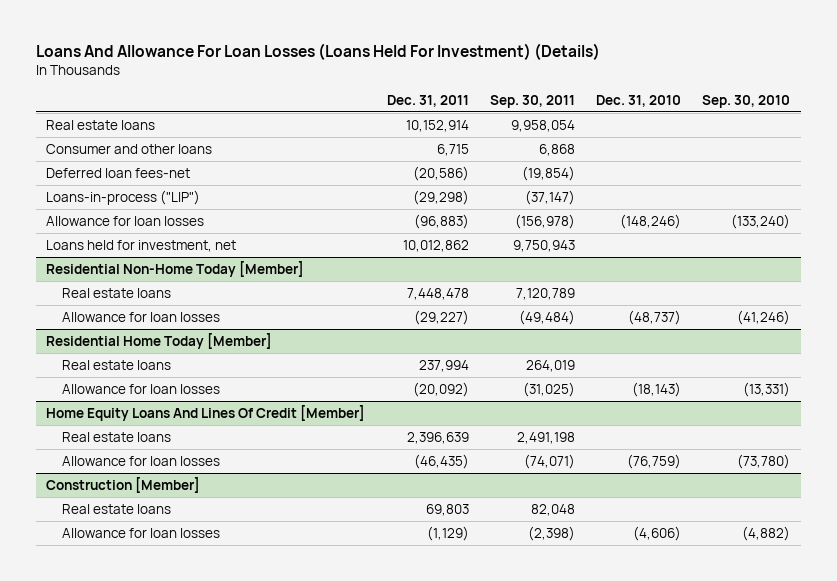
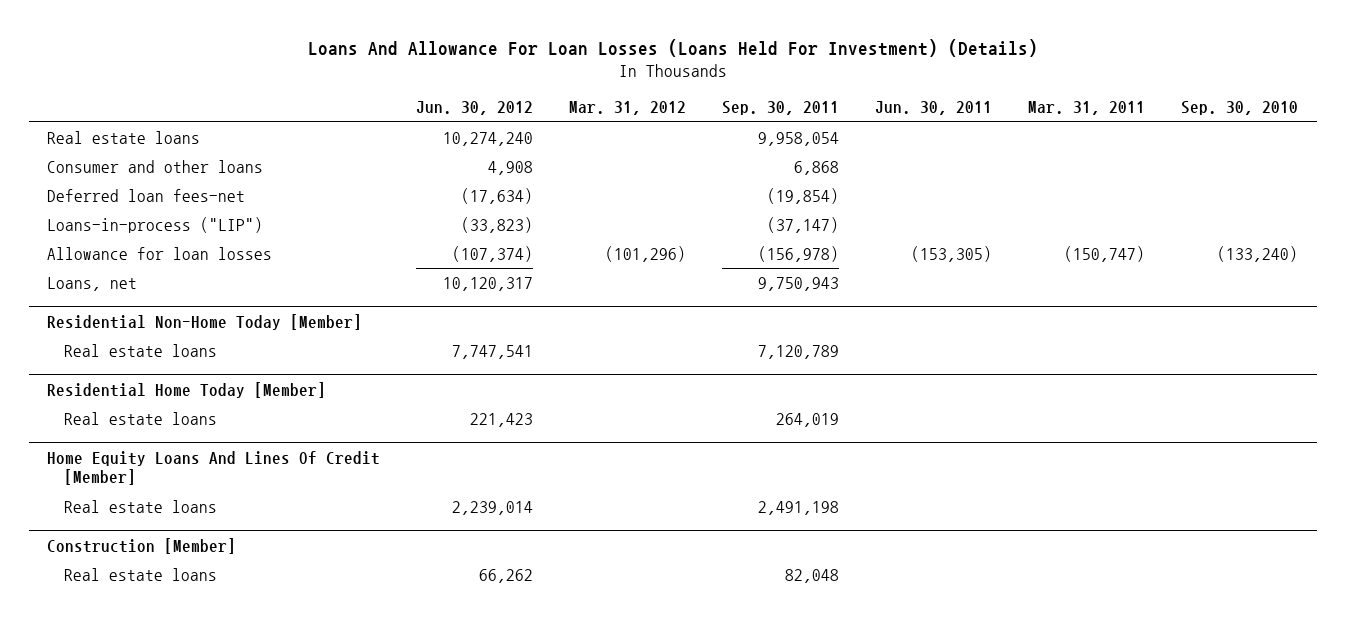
- | Dec. 31, 2011 | Sep. 30, 2011 | Dec. 31, 2010 | Sep. 30, 2010
+ | Jun. 30, 2012 | Mar. 31, 2012 | Sep. 30, 2011 | Jun. 30, 2011 | Mar. 31, 2011 | Sep. 30, 2010
- Loans held for investment, net | 10,012,862 | 9,750,943 | |
+ Loans, net | 10,120,317 | | 9,750,943 | | |
@ Residential Non-Home Today [Member]
- Allowance for loan losses | (29,227) | (49,484) | (48,737) | (41,246)
@ Residential Home Today [Member]
- Allowance for loan losses | (20,092) | (31,025) | (18,143) | (13,331)
@ Home Equity Loans And Lines Of Credit [Member]
- Allowance for loan losses | (46,435) | (74,071) | (76,759) | (73,780)
@ Construction [Member]
- Allowance for loan losses | (1,129) | (2,398) | (4,606) | (4,882)

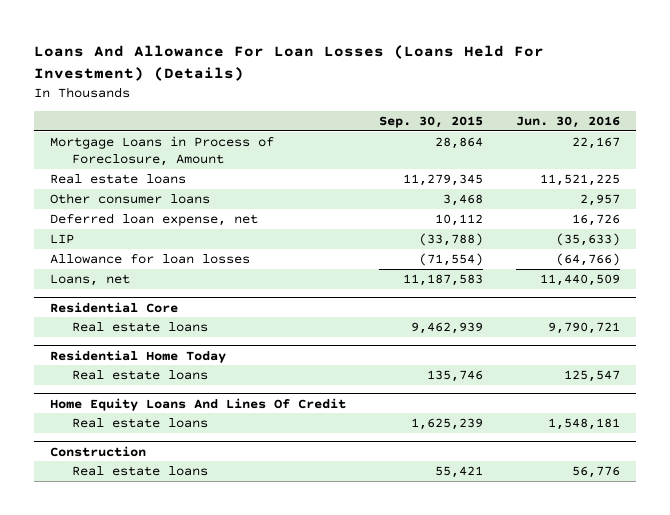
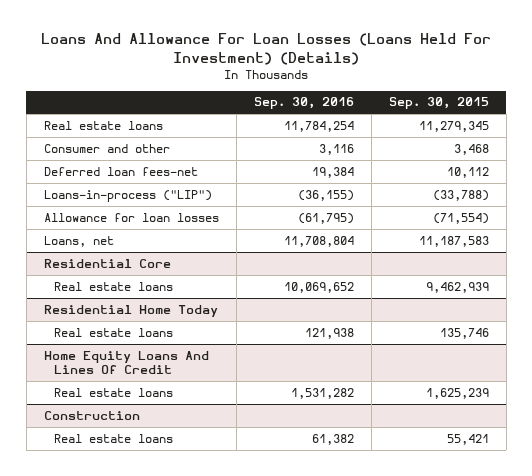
- | Sep. 30, 2015 | Jun. 30, 2016
+ | Sep. 30, 2016 | Sep. 30, 2015
- Mortgage Loans in Process of Foreclosure, Amount | 28,864 | 22,167
- Other consumer loans | 3,468 | 2,957
- Deferred loan expense, net | 10,112 | 16,726
- LIP | (33,788) | (35,633)
+ Consumer and other | 3,116 | 3,468
+ Deferred loan fees-net | 19,384 | 10,112
+ Loans-in-process ("LIP") | (36,155) | (33,788)

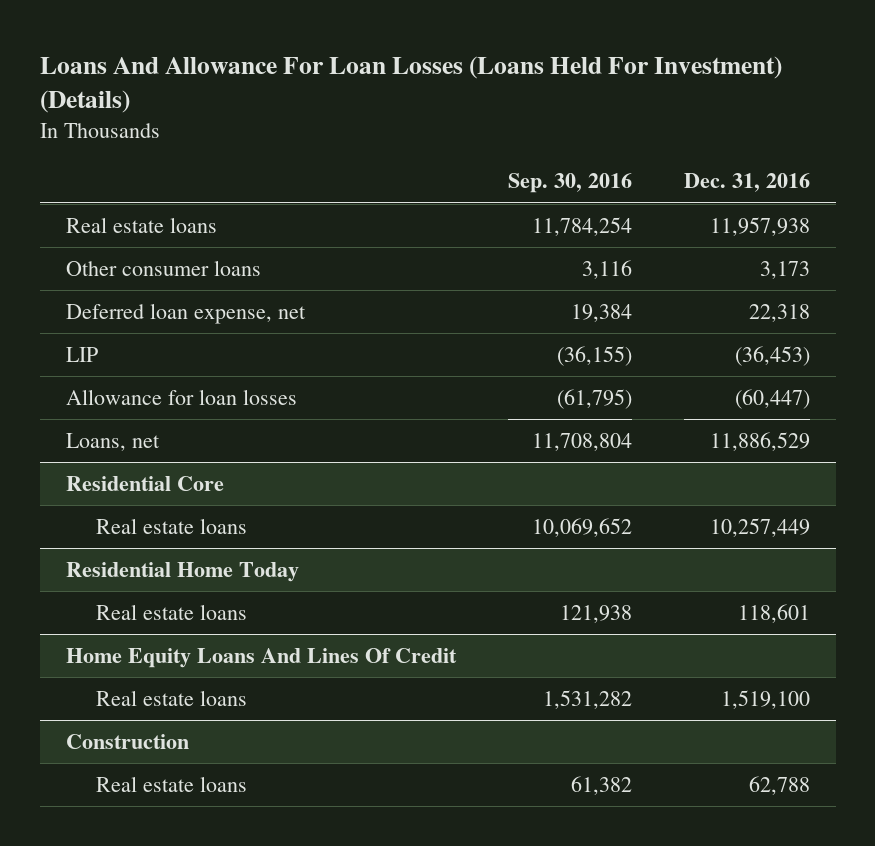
- | Sep. 30, 2016 | Sep. 30, 2015
+ | Sep. 30, 2016 | Dec. 31, 2016
- Consumer and other | 3,116 | 3,468
- Deferred loan fees-net | 19,384 | 10,112
- Loans-in-process ("LIP") | (36,155) | (33,788)
+ Other consumer loans | 3,116 | 3,173
+ Deferred loan expense, net | 19,384 | 22,318
+ LIP | (36,155) | (36,453)

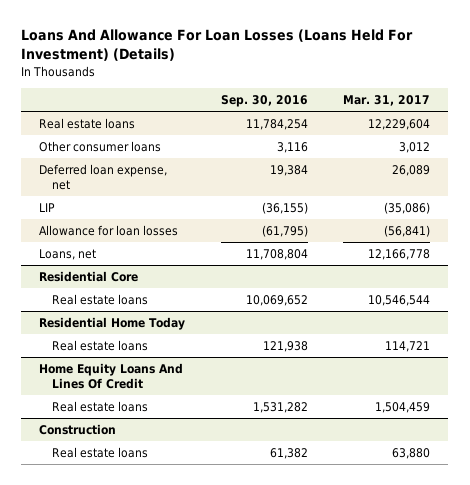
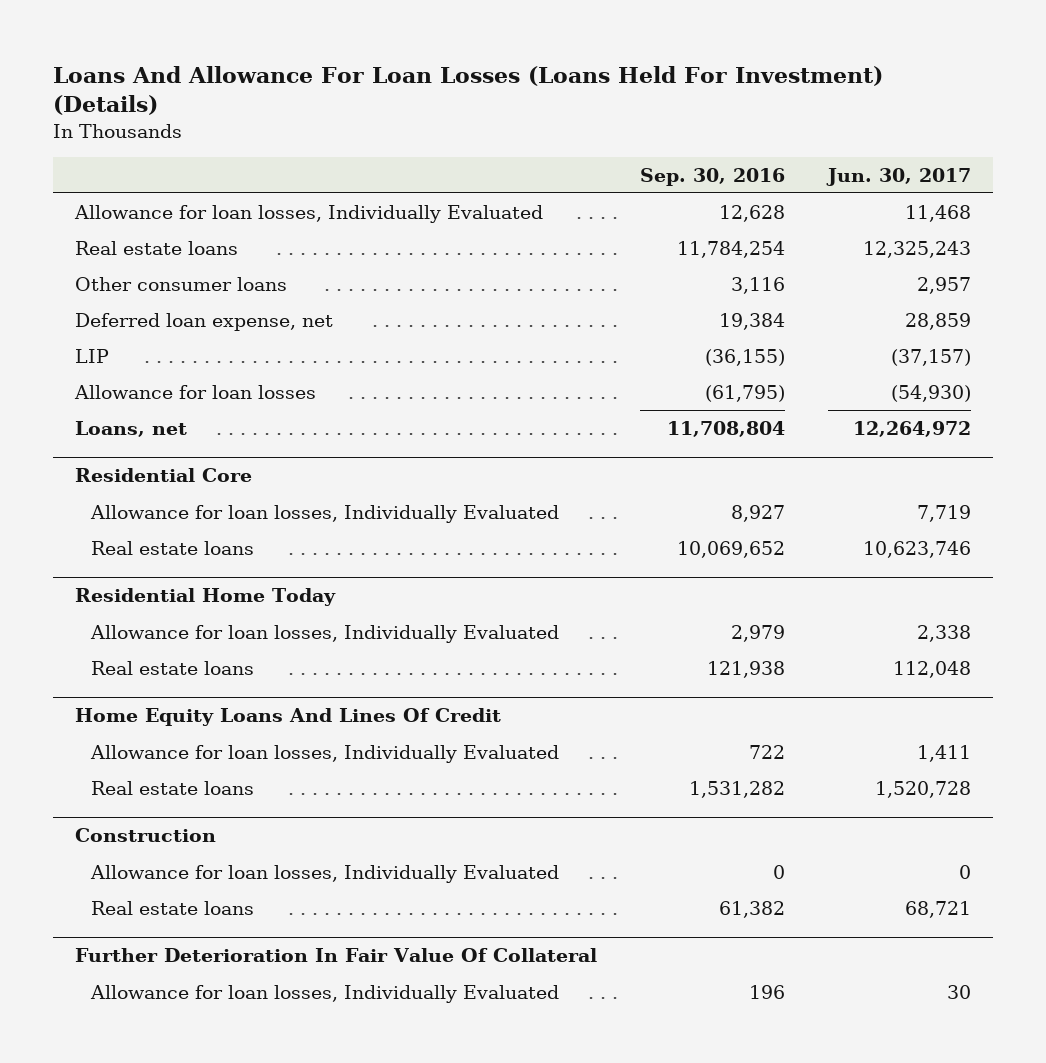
- | Sep. 30, 2016 | Mar. 31, 2017
+ | Sep. 30, 2016 | Jun. 30, 2017
+ Allowance for loan losses, Individually Evaluated | 12,628 | 11,468
@ Residential Core
+ Allowance for loan losses, Individually Evaluated | 8,927 | 7,719
@ Residential Home Today
+ Allowance for loan losses, Individually Evaluated | 2,979 | 2,338
@ Home Equity Loans And Lines Of Credit
+ Allowance for loan losses, Individually Evaluated | 722 | 1,411
@ Construction
+ Allowance for loan losses, Individually Evaluated | 0 | 0
+ Further Deterioration In Fair Value Of Collateral
+ Allowance for loan losses, Individually Evaluated | 196 | 30

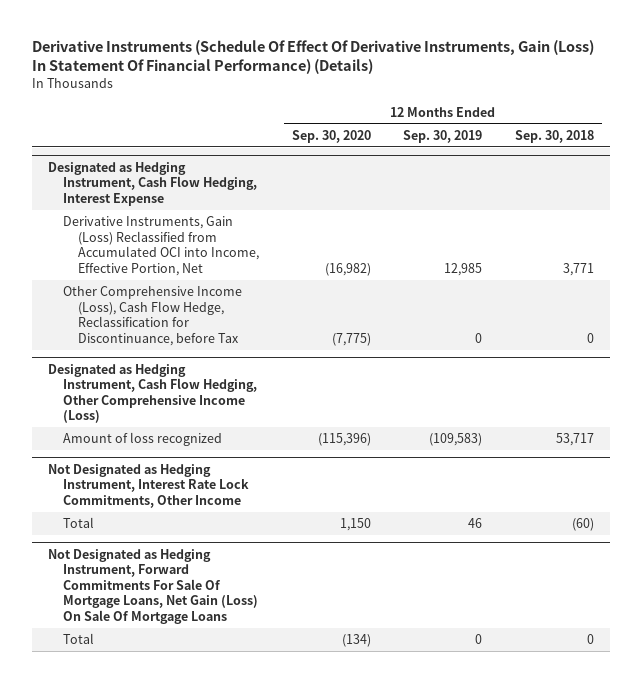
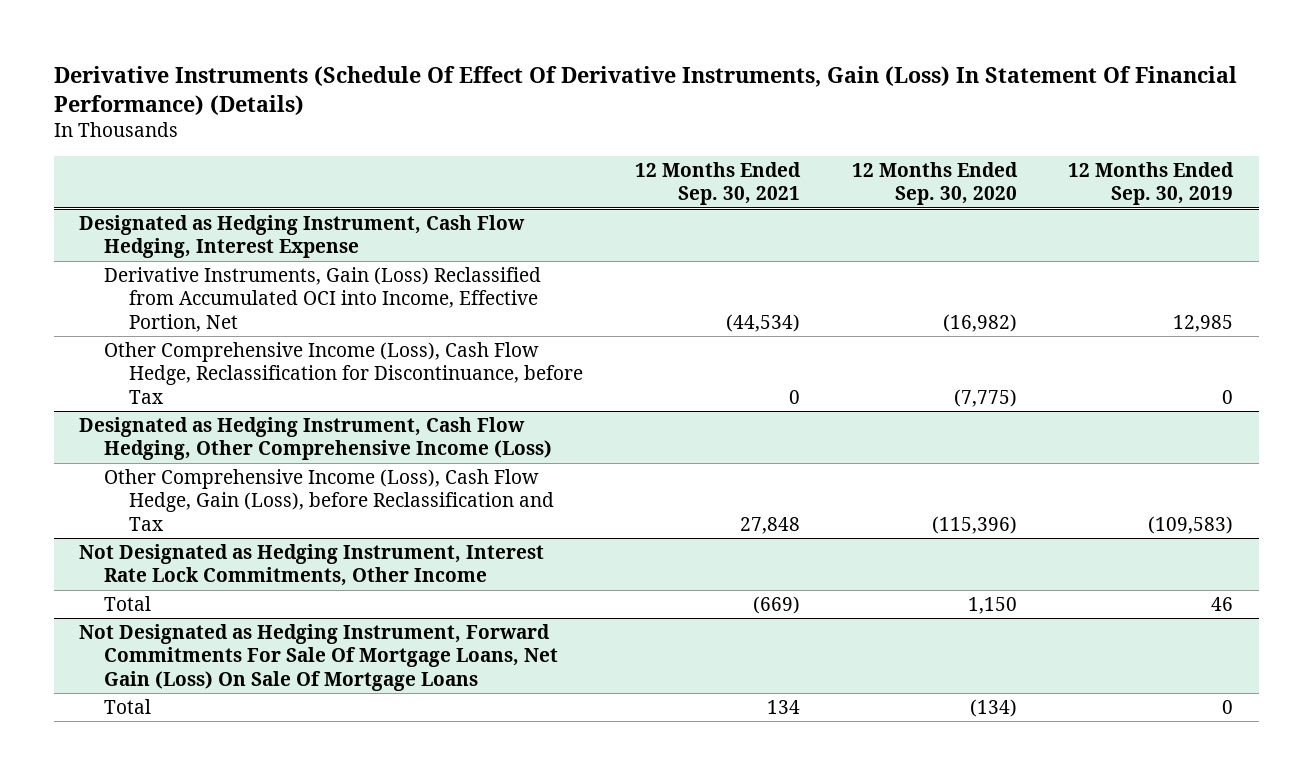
- | 12 Months Ended Sep. 30, 2020 | 12 Months Ended Sep. 30, 2019 | 12 Months Ended Sep. 30, 2018
+ | 12 Months Ended Sep. 30, 2021 | 12 Months Ended Sep. 30, 2020 | 12 Months Ended Sep. 30, 2019
@ Designated as Hedging Instrument, Cash Flow Hedging, Other Comprehensive Income (Loss)
- Amount of loss recognized | (115,396) | (109,583) | 53,717
+ Other Comprehensive Income (Loss), Cash Flow Hedge, Gain (Loss), before Reclassification and Tax | 27,848 | (115,396) | (109,583)

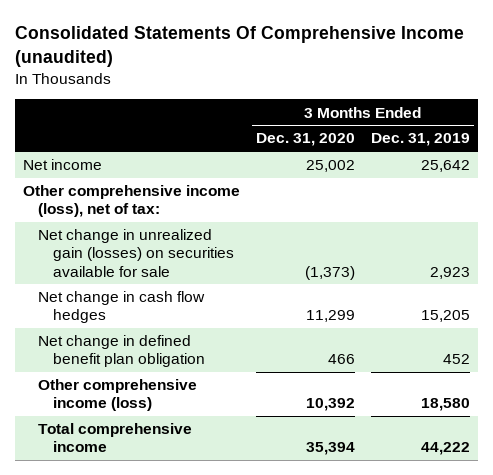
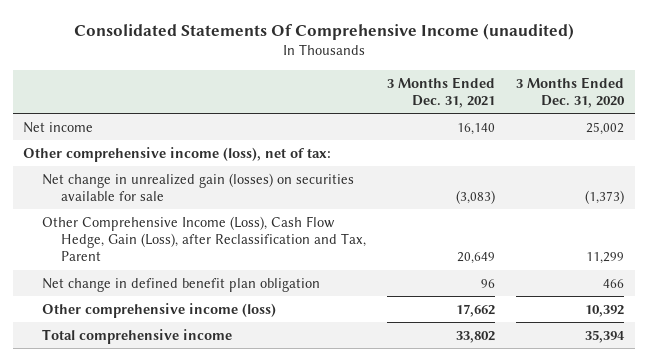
- | 3 Months Ended Dec. 31, 2020 | 3 Months Ended Dec. 31, 2019
+ | 3 Months Ended Dec. 31, 2021 | 3 Months Ended Dec. 31, 2020
- Net change in cash flow hedges | 11,299 | 15,205
+ Other Comprehensive Income (Loss), Cash Flow Hedge, Gain (Loss), after Reclassification and Tax, Parent | 20,649 | 11,299

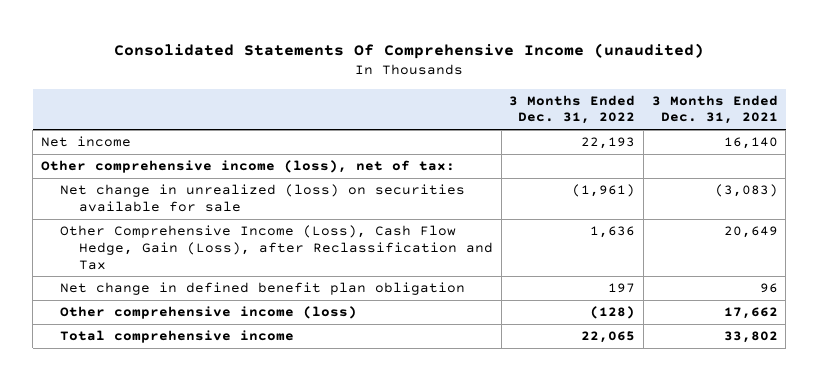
- | 3 Months Ended Dec. 31, 2021 | 3 Months Ended Dec. 31, 2020
+ | 3 Months Ended Dec. 31, 2022 | 3 Months Ended Dec. 31, 2021
- Net change in unrealized gain (losses) on securities available for sale | (3,083) | (1,373)
- Other Comprehensive Income (Loss), Cash Flow Hedge, Gain (Loss), after Reclassification and Tax, Parent | 20,649 | 11,299
+ Net change in unrealized (loss) on securities available for sale | (1,961) | (3,083)
+ Other Comprehensive Income (Loss), Cash Flow Hedge, Gain (Loss), after Reclassification and Tax | 1,636 | 20,649

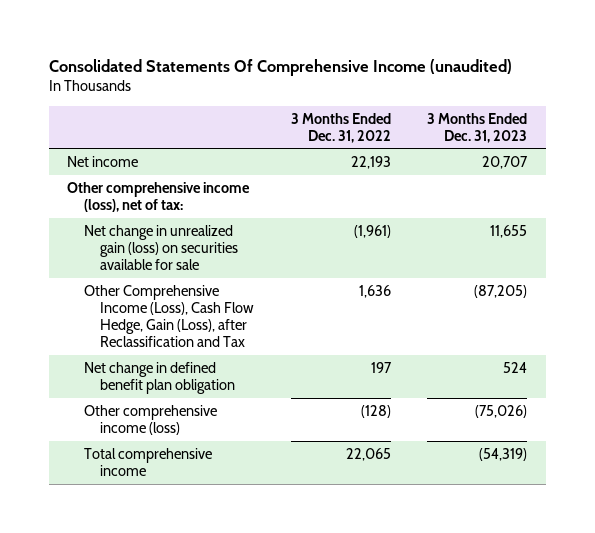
- | 3 Months Ended Dec. 31, 2022 | 3 Months Ended Dec. 31, 2021
+ | 3 Months Ended Dec. 31, 2022 | 3 Months Ended Dec. 31, 2023
- Net change in unrealized (loss) on securities available for sale | (1,961) | (3,083)
+ Net change in unrealized gain (loss) on securities available for sale | (1,961) | 11,655

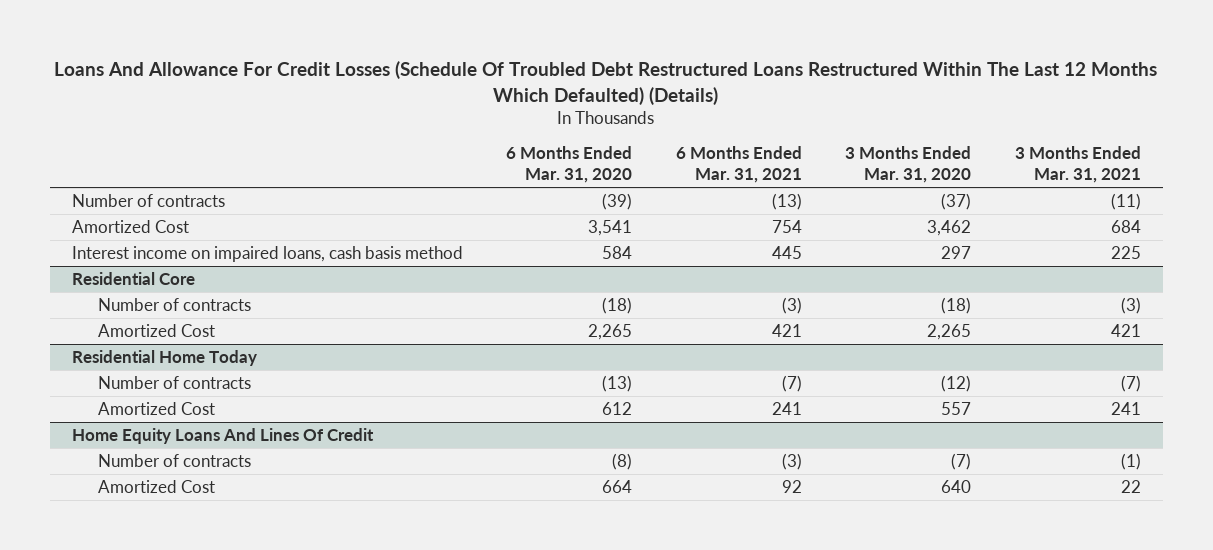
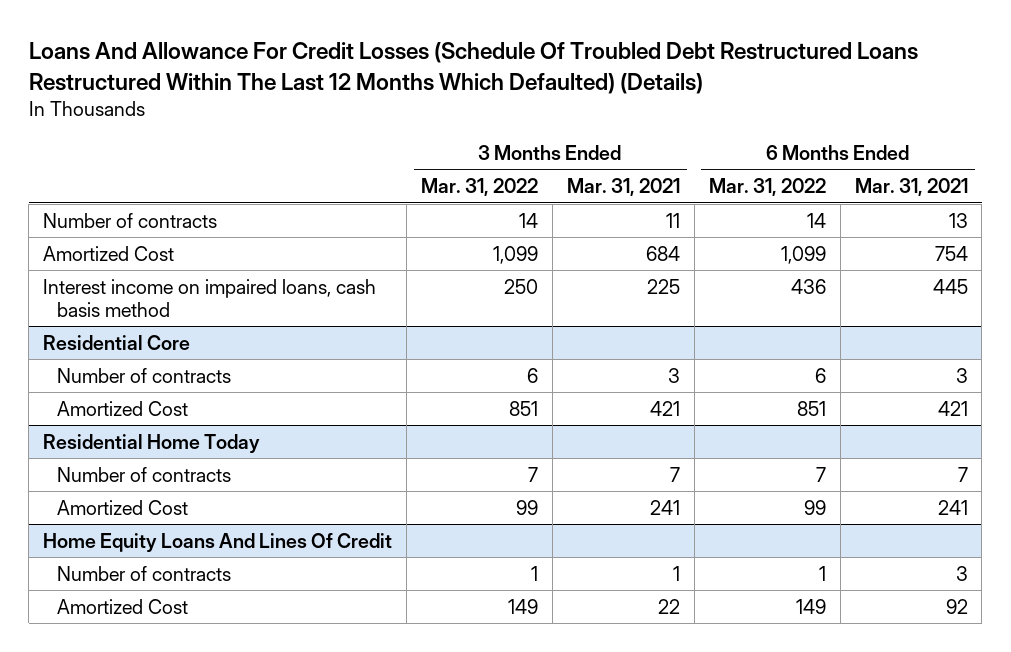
- | 6 Months Ended Mar. 31, 2020 | 6 Months Ended Mar. 31, 2021 | 3 Months Ended Mar. 31, 2020 | 3 Months Ended Mar. 31, 2021
+ | 3 Months Ended Mar. 31, 2022 | 3 Months Ended Mar. 31, 2021 | 6 Months Ended Mar. 31, 2022 | 6 Months Ended Mar. 31, 2021
- Number of contracts | (39) | (13) | (37) | (11)
+ Number of contracts | 14 | 11 | 14 | 13
@ Residential Core
- Number of contracts | (18) | (3) | (18) | (3)
+ Number of contracts | 6 | 3 | 6 | 3
@ Residential Home Today
- Number of contracts | (13) | (7) | (12) | (7)
+ Number of contracts | 7 | 7 | 7 | 7
@ Home Equity Loans And Lines Of Credit
- Number of contracts | (8) | (3) | (7) | (1)
+ Number of contracts | 1 | 1 | 1 | 3

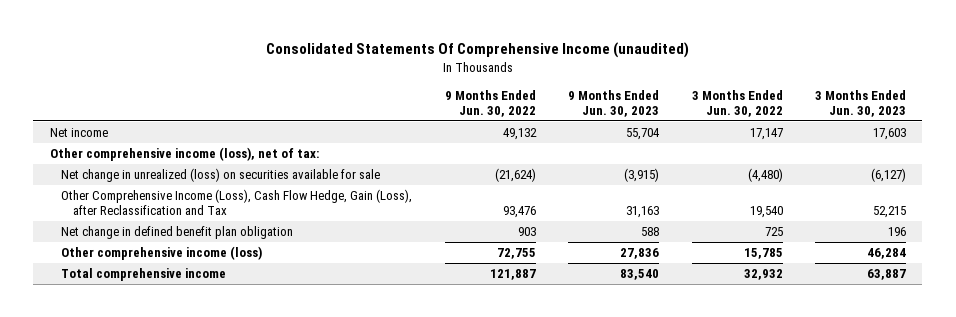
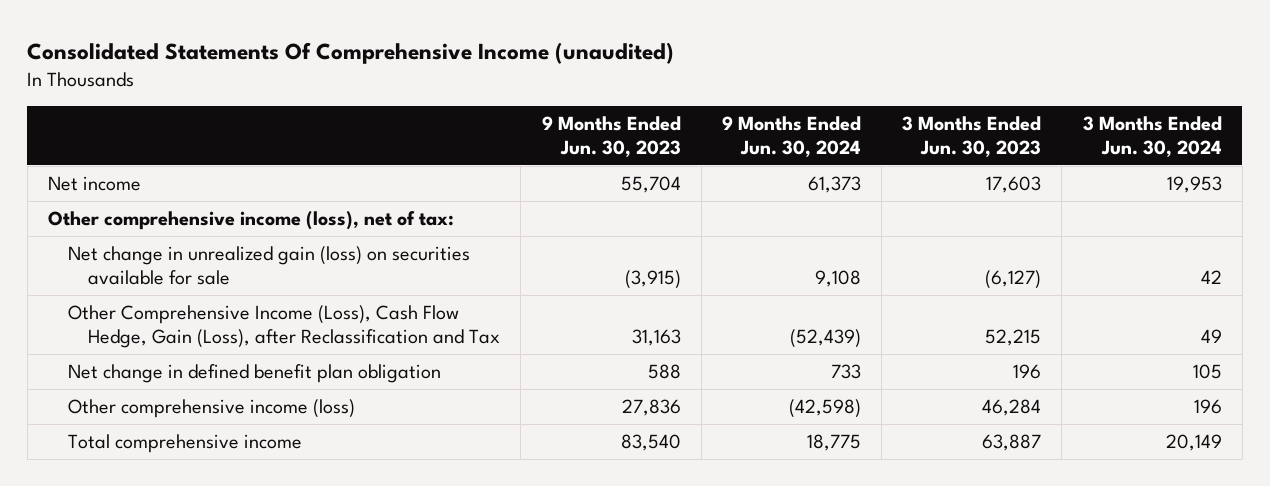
- | 9 Months Ended Jun. 30, 2022 | 9 Months Ended Jun. 30, 2023 | 3 Months Ended Jun. 30, 2022 | 3 Months Ended Jun. 30, 2023
+ | 9 Months Ended Jun. 30, 2023 | 9 Months Ended Jun. 30, 2024 | 3 Months Ended Jun. 30, 2023 | 3 Months Ended Jun. 30, 2024
- Net change in unrealized (loss) on securities available for sale | (21,624) | (3,915) | (4,480) | (6,127)
+ Net change in unrealized gain (loss) on securities available for sale | (3,915) | 9,108 | (6,127) | 42

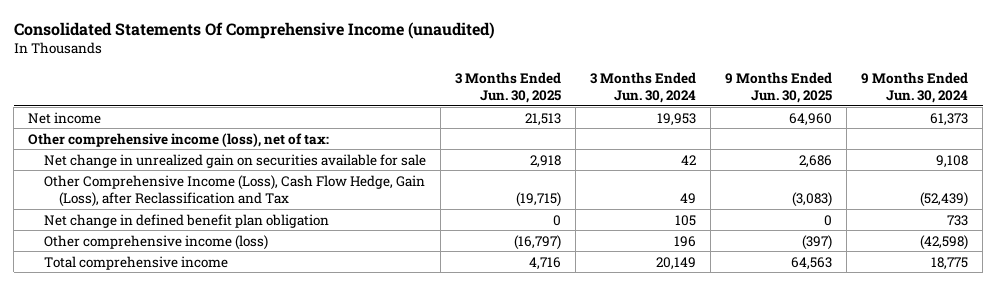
- | 9 Months Ended Jun. 30, 2023 | 9 Months Ended Jun. 30, 2024 | 3 Months Ended Jun. 30, 2023 | 3 Months Ended Jun. 30, 2024
+ | 3 Months Ended Jun. 30, 2025 | 3 Months Ended Jun. 30, 2024 | 9 Months Ended Jun. 30, 2025 | 9 Months Ended Jun. 30, 2024
- Net change in unrealized gain (loss) on securities available for sale | (3,915) | 9,108 | (6,127) | 42
+ Net change in unrealized gain on securities available for sale | 2,918 | 42 | 2,686 | 9,108

